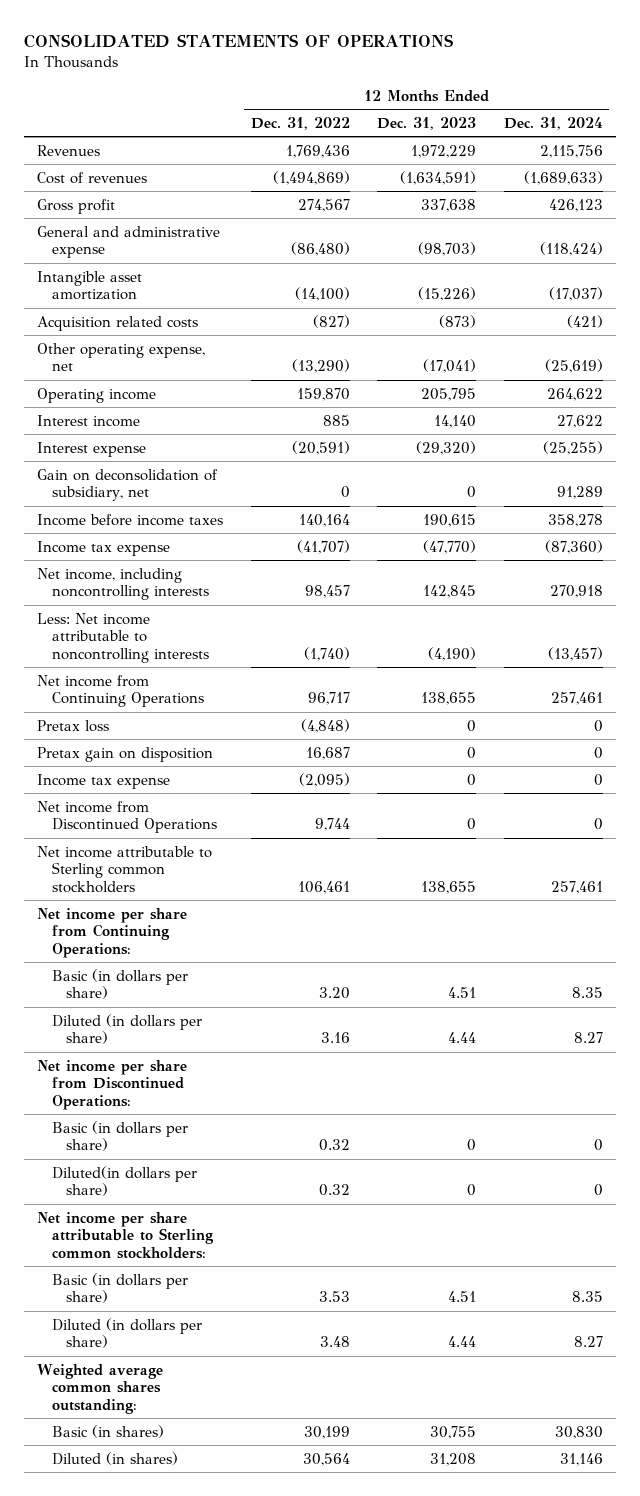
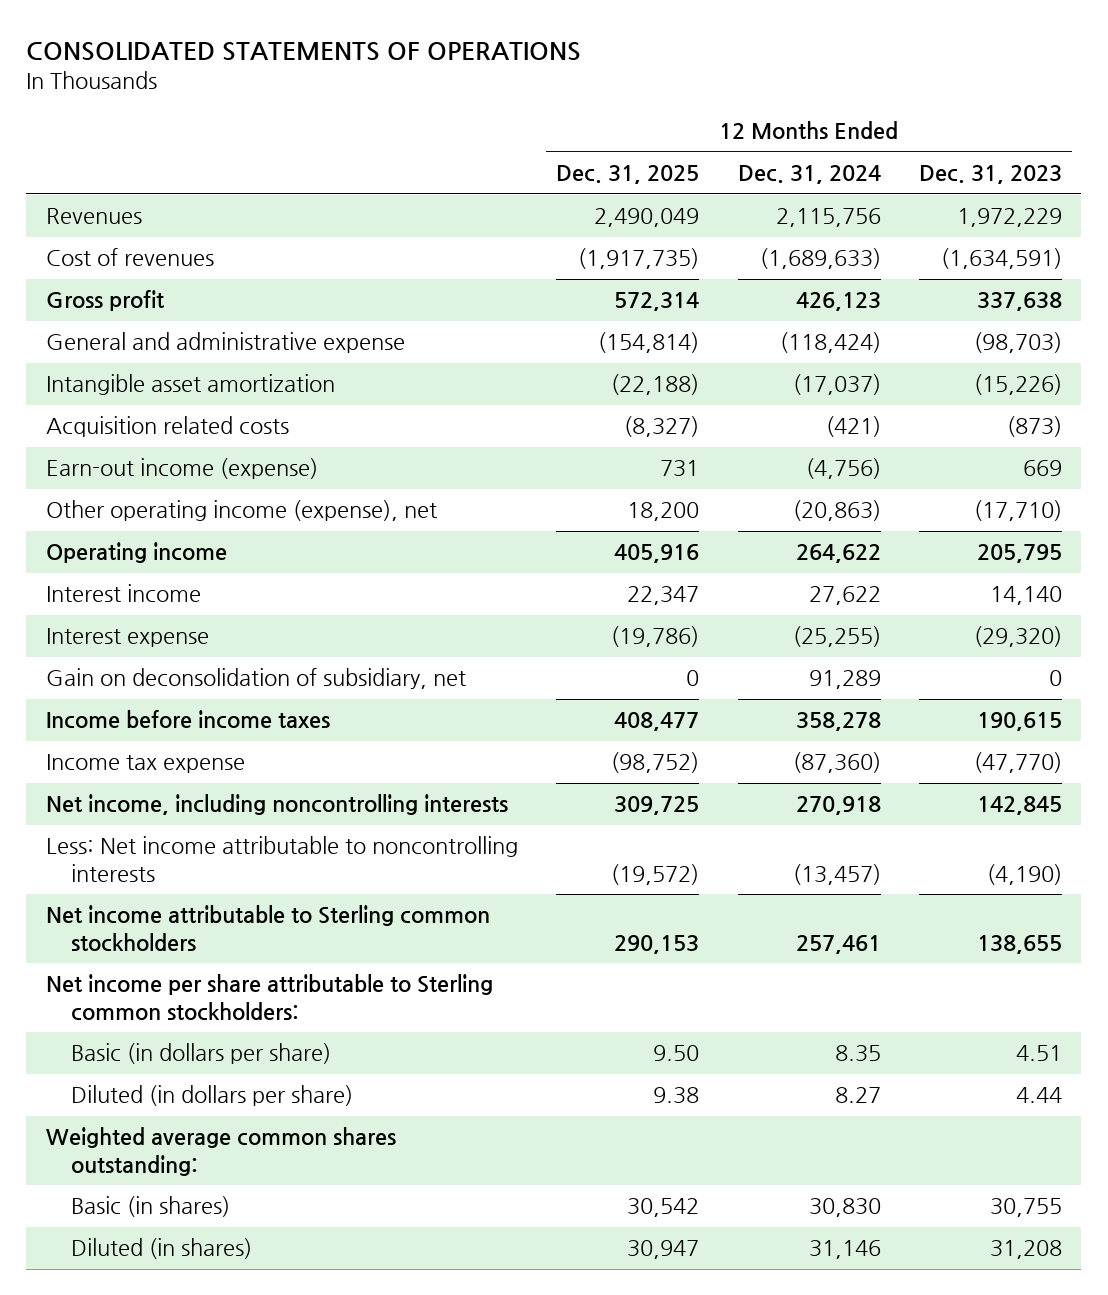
- | 12 Months Ended Dec. 31, 2022 | 12 Months Ended Dec. 31, 2023 | 12 Months Ended Dec. 31, 2024
+ | 12 Months Ended Dec. 31, 2025 | 12 Months Ended Dec. 31, 2024 | 12 Months Ended Dec. 31, 2023
- Other operating expense, net | (13,290) | (17,041) | (25,619)
+ Earn-out income (expense) | 731 | (4,756) | 669
+ Other operating income (expense), net | 18,200 | (20,863) | (17,710)
- Net income from Continuing Operations | 96,717 | 138,655 | 257,461
- Pretax loss | (4,848) | 0 | 0
- Pretax gain on disposition | 16,687 | 0 | 0
- Income tax expense | (2,095) | 0 | 0
- Net income from Discontinued Operations | 9,744 | 0 | 0
- Net income per share from Continuing Operations:
- Basic (in dollars per share) | 3.20 | 4.51 | 8.35
- Diluted (in dollars per share) | 3.16 | 4.44 | 8.27
- Net income per share from Discontinued Operations:
- Basic (in dollars per share) | 0.32 | 0 | 0
- Diluted(in dollars per share) | 0.32 | 0 | 0

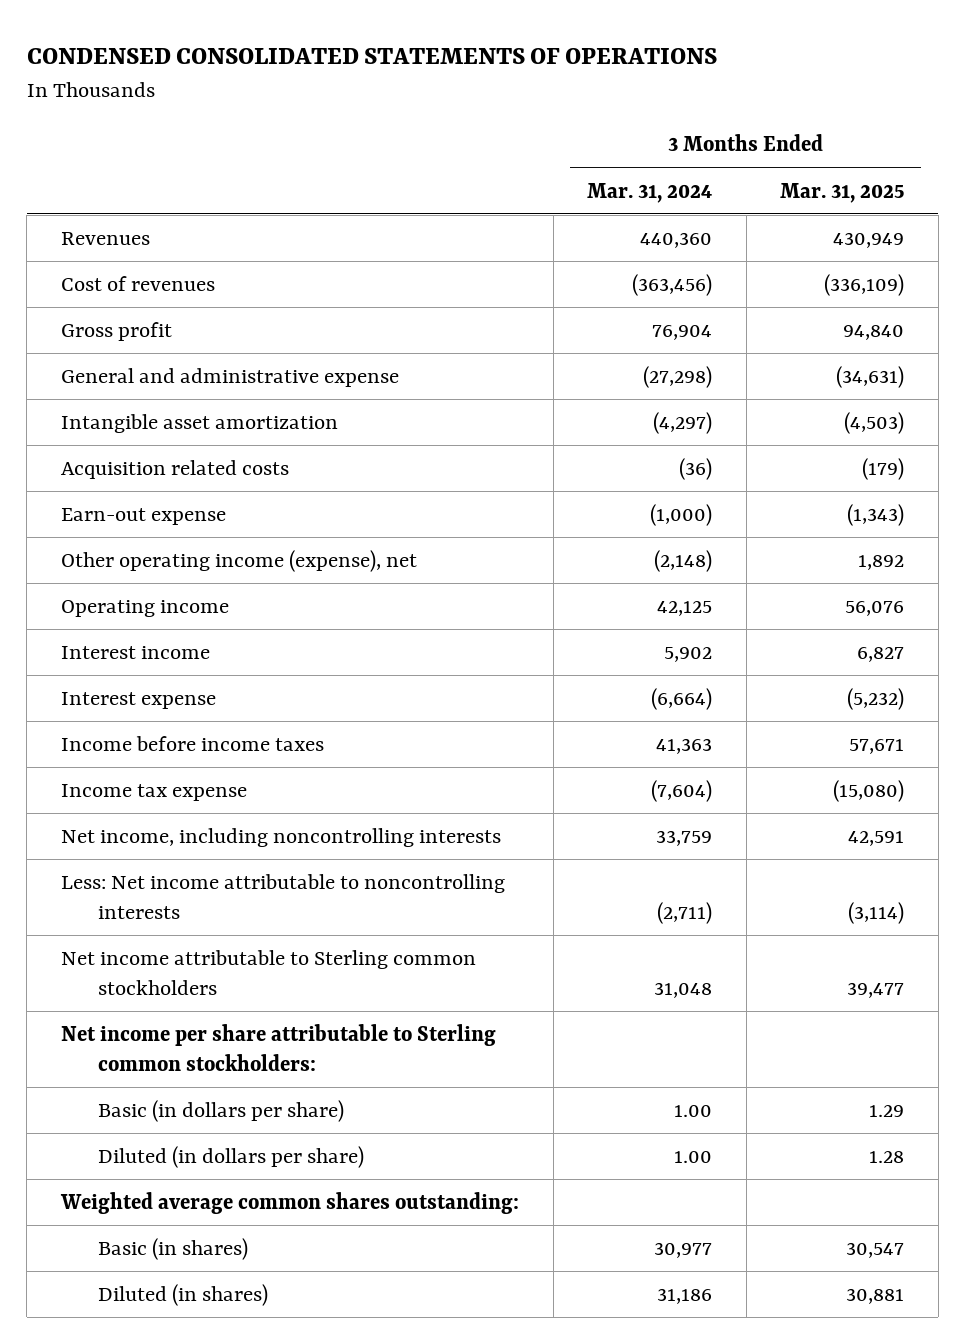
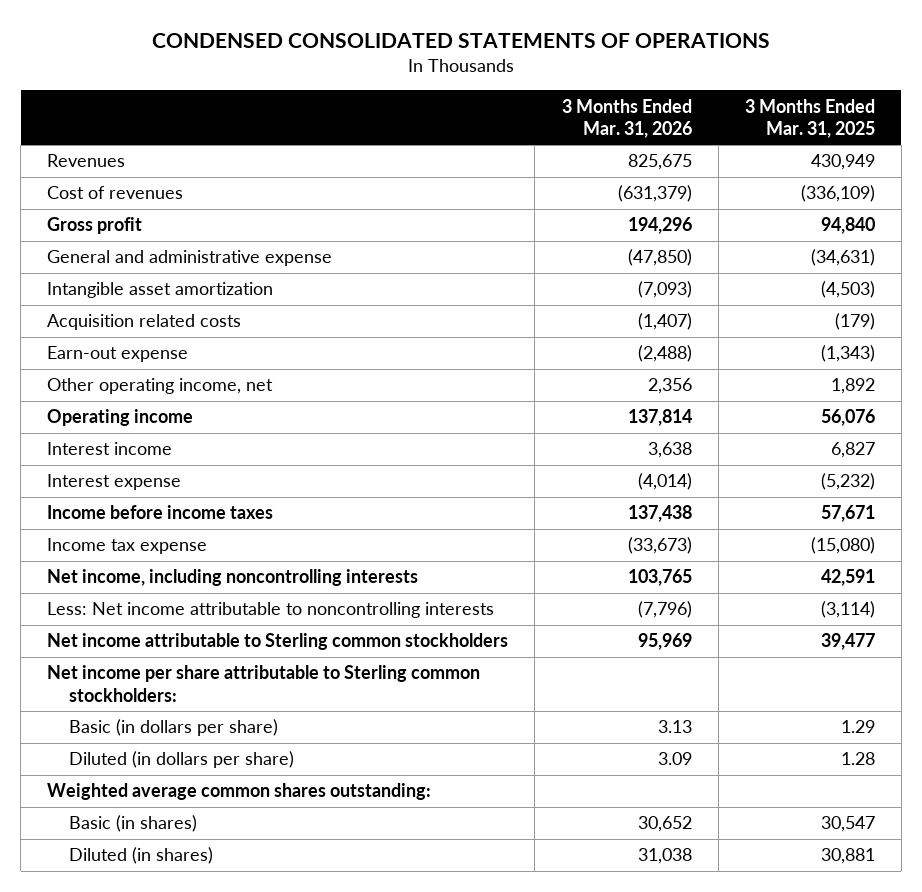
- | 3 Months Ended Mar. 31, 2024 | 3 Months Ended Mar. 31, 2025
+ | 3 Months Ended Mar. 31, 2026 | 3 Months Ended Mar. 31, 2025
- Other operating income (expense), net | (2,148) | 1,892
+ Other operating income, net | 2,356 | 1,892

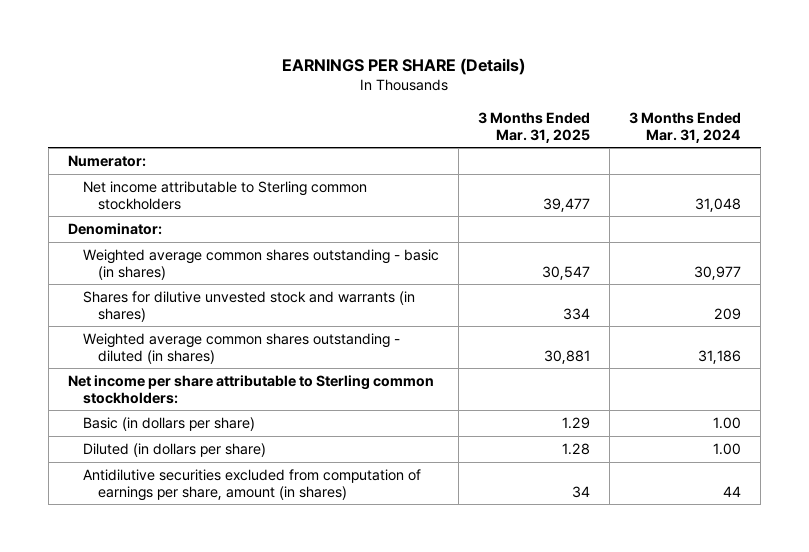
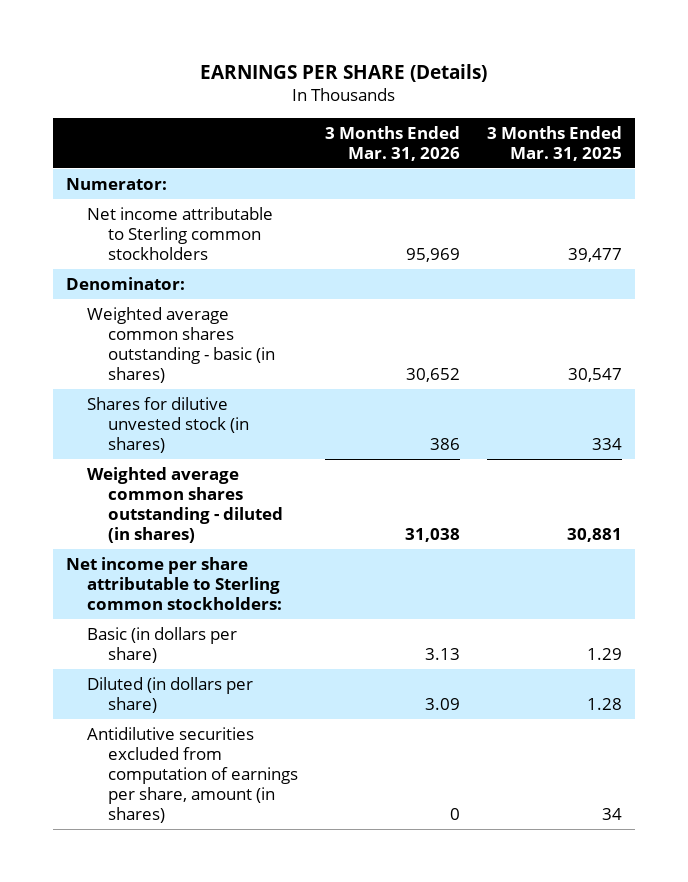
- | 3 Months Ended Mar. 31, 2025 | 3 Months Ended Mar. 31, 2024
+ | 3 Months Ended Mar. 31, 2026 | 3 Months Ended Mar. 31, 2025
- Shares for dilutive unvested stock and warrants (in shares) | 334 | 209
+ Shares for dilutive unvested stock (in shares) | 386 | 334

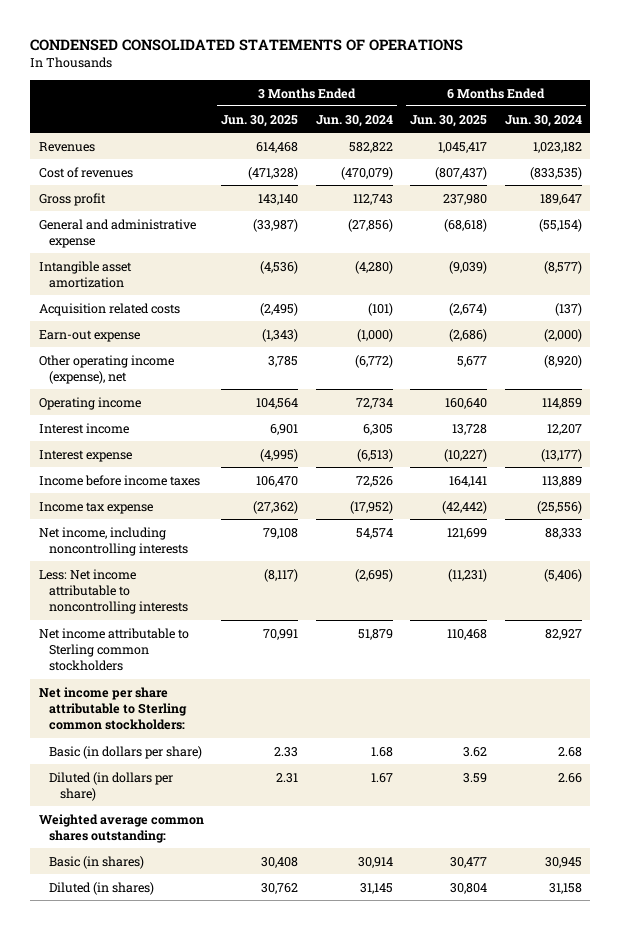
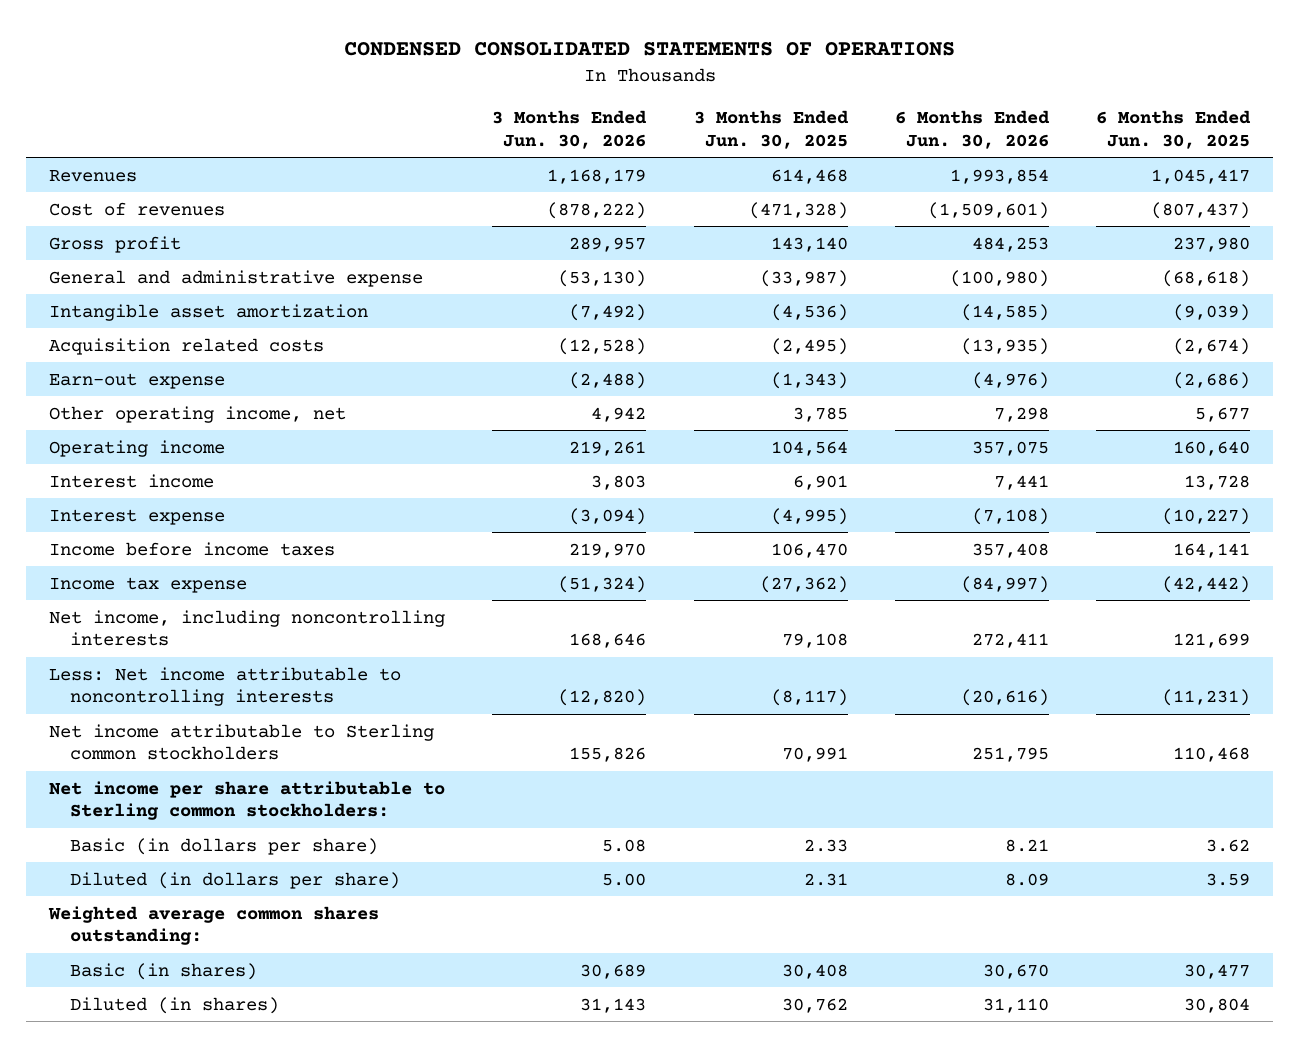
- | 3 Months Ended Jun. 30, 2025 | 3 Months Ended Jun. 30, 2024 | 6 Months Ended Jun. 30, 2025 | 6 Months Ended Jun. 30, 2024
+ | 3 Months Ended Jun. 30, 2026 | 3 Months Ended Jun. 30, 2025 | 6 Months Ended Jun. 30, 2026 | 6 Months Ended Jun. 30, 2025
- Other operating income (expense), net | 3,785 | (6,772) | 5,677 | (8,920)
+ Other operating income, net | 4,942 | 3,785 | 7,298 | 5,677

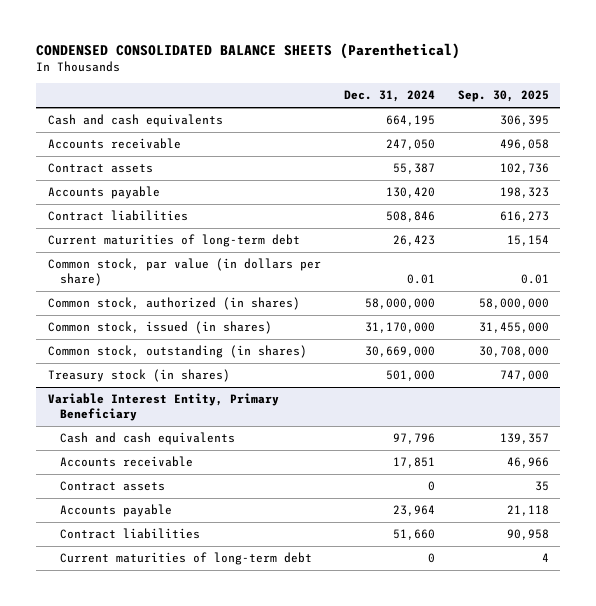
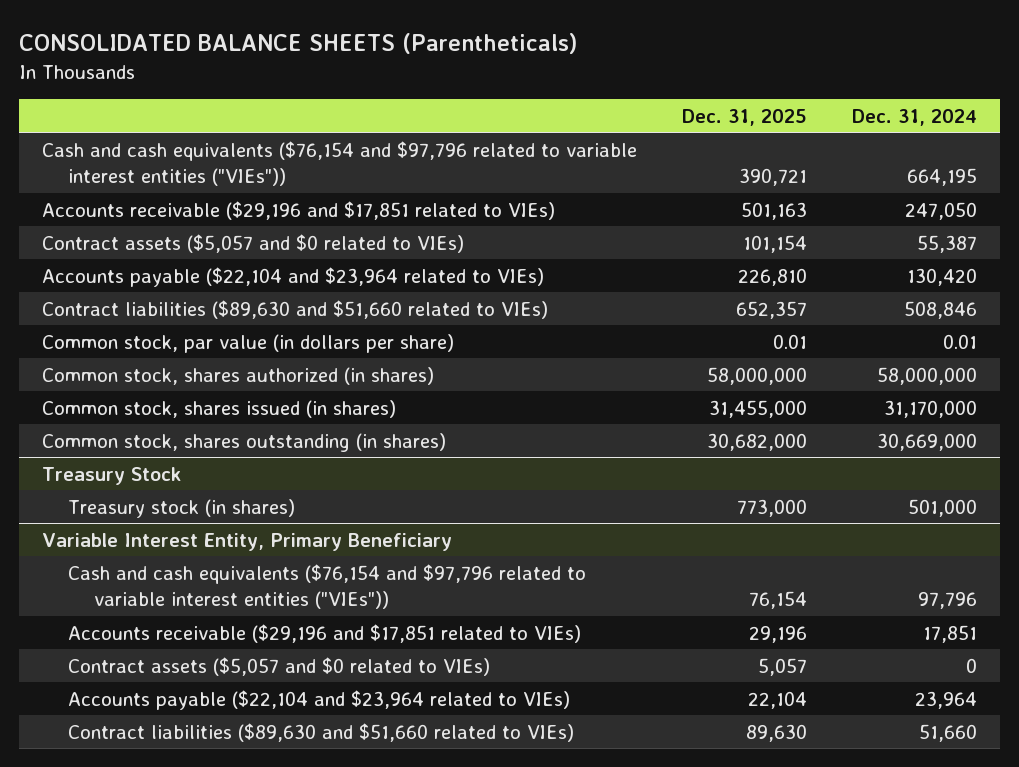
- CONDENSED CONSOLIDATED BALANCE SHEETS (Parenthetical)
+ CONSOLIDATED BALANCE SHEETS (Parentheticals)
- | Dec. 31, 2024 | Sep. 30, 2025
+ | Dec. 31, 2025 | Dec. 31, 2024
- Cash and cash equivalents | 664,195 | 306,395
- Accounts receivable | 247,050 | 496,058
- Contract assets | 55,387 | 102,736
- Accounts payable | 130,420 | 198,323
- Contract liabilities | 508,846 | 616,273
- Current maturities of long-term debt | 26,423 | 15,154
+ Cash and cash equivalents ($76,154 and $97,796 related to variable interest entities ("VIEs")) | 390,721 | 664,195
+ Accounts receivable ($29,196 and $17,851 related to VIEs) | 501,163 | 247,050
+ Contract assets ($5,057 and $0 related to VIEs) | 101,154 | 55,387
+ Accounts payable ($22,104 and $23,964 related to VIEs) | 226,810 | 130,420
+ Contract liabilities ($89,630 and $51,660 related to VIEs) | 652,357 | 508,846
- Common stock, authorized (in shares) | 58,000,000 | 58,000,000
- Common stock, issued (in shares) | 31,170,000 | 31,455,000
- Common stock, outstanding (in shares) | 30,669,000 | 30,708,000
+ Common stock, shares authorized (in shares) | 58,000,000 | 58,000,000
+ Common stock, shares issued (in shares) | 31,455,000 | 31,170,000
+ Common stock, shares outstanding (in shares) | 30,682,000 | 30,669,000
+ Treasury Stock
@ Variable Interest Entity, Primary Beneficiary
- Cash and cash equivalents | 97,796 | 139,357
- Accounts receivable | 17,851 | 46,966
- Contract assets | 0 | 35
- Accounts payable | 23,964 | 21,118
- Contract liabilities | 51,660 | 90,958
- Current maturities of long-term debt | 0 | 4
+ Cash and cash equivalents ($76,154 and $97,796 related to variable interest entities ("VIEs")) | 76,154 | 97,796
+ Accounts receivable ($29,196 and $17,851 related to VIEs) | 29,196 | 17,851
+ Contract assets ($5,057 and $0 related to VIEs) | 5,057 | 0
+ Accounts payable ($22,104 and $23,964 related to VIEs) | 22,104 | 23,964
+ Contract liabilities ($89,630 and $51,660 related to VIEs) | 89,630 | 51,660

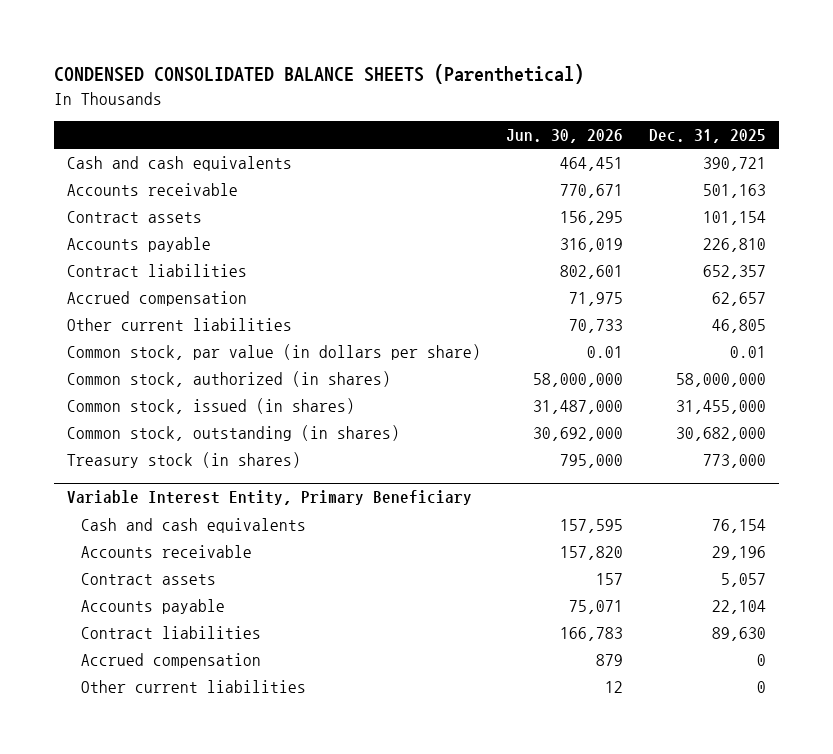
- CONSOLIDATED BALANCE SHEETS (Parentheticals)
+ CONDENSED CONSOLIDATED BALANCE SHEETS (Parenthetical)
- | Dec. 31, 2025 | Dec. 31, 2024
+ | Jun. 30, 2026 | Dec. 31, 2025
- Cash and cash equivalents ($76,154 and $97,796 related to variable interest entities ("VIEs")) | 390,721 | 664,195
- Accounts receivable ($29,196 and $17,851 related to VIEs) | 501,163 | 247,050
- Contract assets ($5,057 and $0 related to VIEs) | 101,154 | 55,387
- Accounts payable ($22,104 and $23,964 related to VIEs) | 226,810 | 130,420
- Contract liabilities ($89,630 and $51,660 related to VIEs) | 652,357 | 508,846
+ Cash and cash equivalents | 464,451 | 390,721
+ Accounts receivable | 770,671 | 501,163
+ Contract assets | 156,295 | 101,154
+ Accounts payable | 316,019 | 226,810
+ Contract liabilities | 802,601 | 652,357
+ Accrued compensation | 71,975 | 62,657
+ Other current liabilities | 70,733 | 46,805
- Common stock, shares authorized (in shares) | 58,000,000 | 58,000,000
- Common stock, shares issued (in shares) | 31,455,000 | 31,170,000
- Common stock, shares outstanding (in shares) | 30,682,000 | 30,669,000
- Treasury Stock
+ Common stock, authorized (in shares) | 58,000,000 | 58,000,000
+ Common stock, issued (in shares) | 31,487,000 | 31,455,000
+ Common stock, outstanding (in shares) | 30,692,000 | 30,682,000
@ Variable Interest Entity, Primary Beneficiary
- Cash and cash equivalents ($76,154 and $97,796 related to variable interest entities ("VIEs")) | 76,154 | 97,796
- Accounts receivable ($29,196 and $17,851 related to VIEs) | 29,196 | 17,851
- Contract assets ($5,057 and $0 related to VIEs) | 5,057 | 0
- Accounts payable ($22,104 and $23,964 related to VIEs) | 22,104 | 23,964
- Contract liabilities ($89,630 and $51,660 related to VIEs) | 89,630 | 51,660
+ Cash and cash equivalents | 157,595 | 76,154
+ Accounts receivable | 157,820 | 29,196
+ Contract assets | 157 | 5,057
+ Accounts payable | 75,071 | 22,104
+ Contract liabilities | 166,783 | 89,630
+ Accrued compensation | 879 | 0
+ Other current liabilities | 12 | 0

